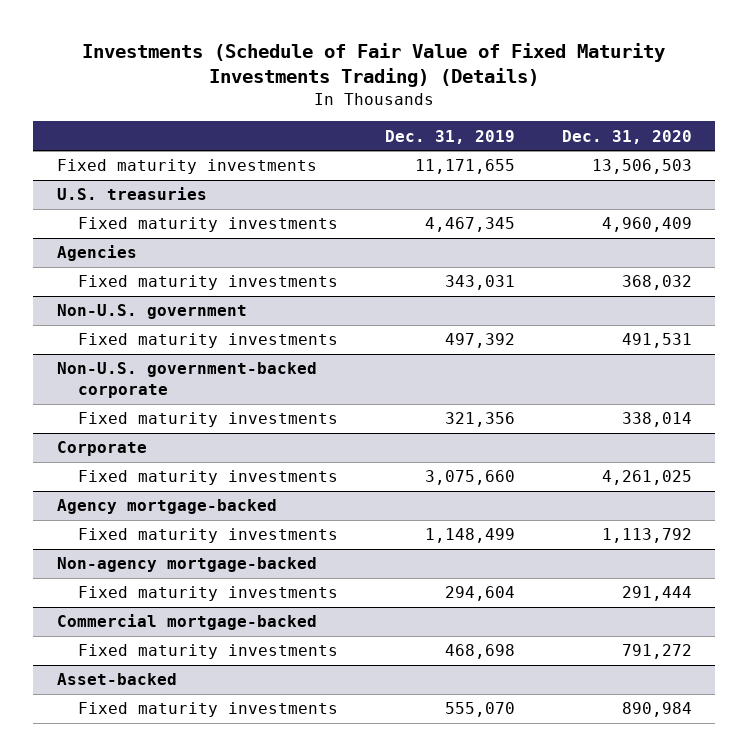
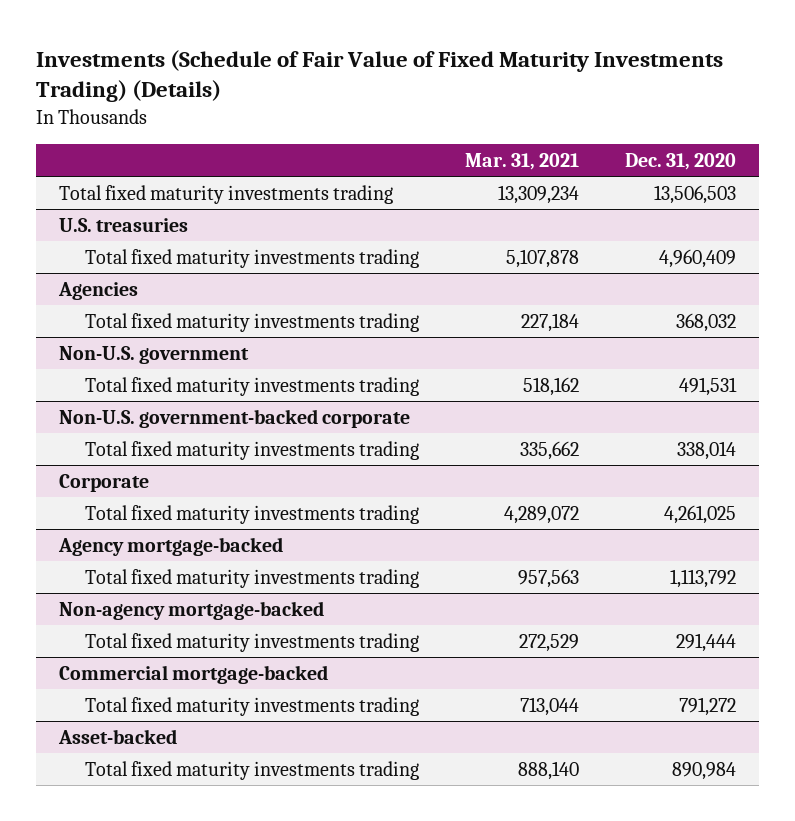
- | Dec. 31, 2019 | Dec. 31, 2020
+ | Mar. 31, 2021 | Dec. 31, 2020
- Fixed maturity investments | 11,171,655 | 13,506,503
+ Total fixed maturity investments trading | 13,309,234 | 13,506,503
@ U.S. treasuries
- Fixed maturity investments | 4,467,345 | 4,960,409
+ Total fixed maturity investments trading | 5,107,878 | 4,960,409
@ Agencies
- Fixed maturity investments | 343,031 | 368,032
+ Total fixed maturity investments trading | 227,184 | 368,032
@ Non-U.S. government
- Fixed maturity investments | 497,392 | 491,531
+ Total fixed maturity investments trading | 518,162 | 491,531
@ Non-U.S. government-backed corporate
- Fixed maturity investments | 321,356 | 338,014
+ Total fixed maturity investments trading | 335,662 | 338,014
@ Corporate
- Fixed maturity investments | 3,075,660 | 4,261,025
+ Total fixed maturity investments trading | 4,289,072 | 4,261,025
@ Agency mortgage-backed
- Fixed maturity investments | 1,148,499 | 1,113,792
+ Total fixed maturity investments trading | 957,563 | 1,113,792
@ Non-agency mortgage-backed
- Fixed maturity investments | 294,604 | 291,444
+ Total fixed maturity investments trading | 272,529 | 291,444
@ Commercial mortgage-backed
- Fixed maturity investments | 468,698 | 791,272
+ Total fixed maturity investments trading | 713,044 | 791,272
@ Asset-backed
- Fixed maturity investments | 555,070 | 890,984
+ Total fixed maturity investments trading | 888,140 | 890,984

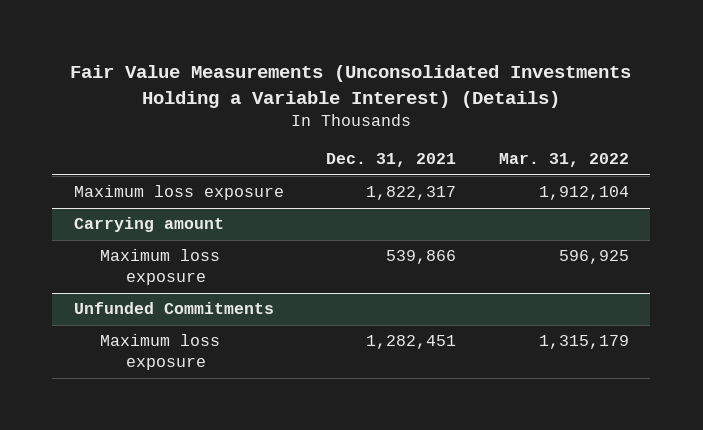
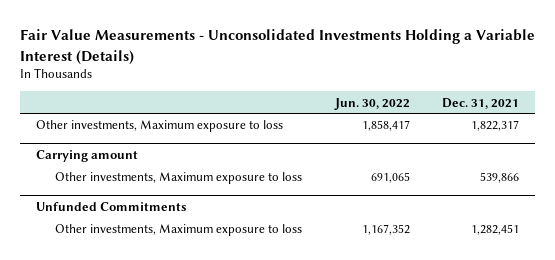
- Fair Value Measurements (Unconsolidated Investments Holding a Variable Interest) (Details)
+ Fair Value Measurements - Unconsolidated Investments Holding a Variable Interest (Details)
- | Dec. 31, 2021 | Mar. 31, 2022
+ | Jun. 30, 2022 | Dec. 31, 2021
- Maximum loss exposure | 1,822,317 | 1,912,104
+ Other investments, Maximum exposure to loss | 1,858,417 | 1,822,317
@ Carrying amount
- Maximum loss exposure | 539,866 | 596,925
+ Other investments, Maximum exposure to loss | 691,065 | 539,866
@ Unfunded Commitments
- Maximum loss exposure | 1,282,451 | 1,315,179
+ Other investments, Maximum exposure to loss | 1,167,352 | 1,282,451

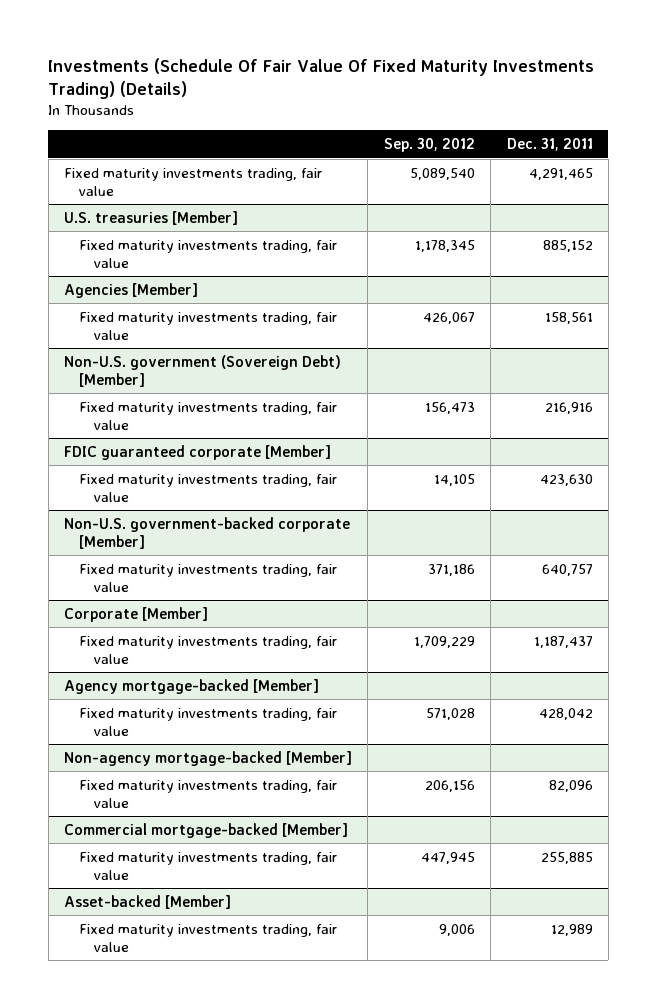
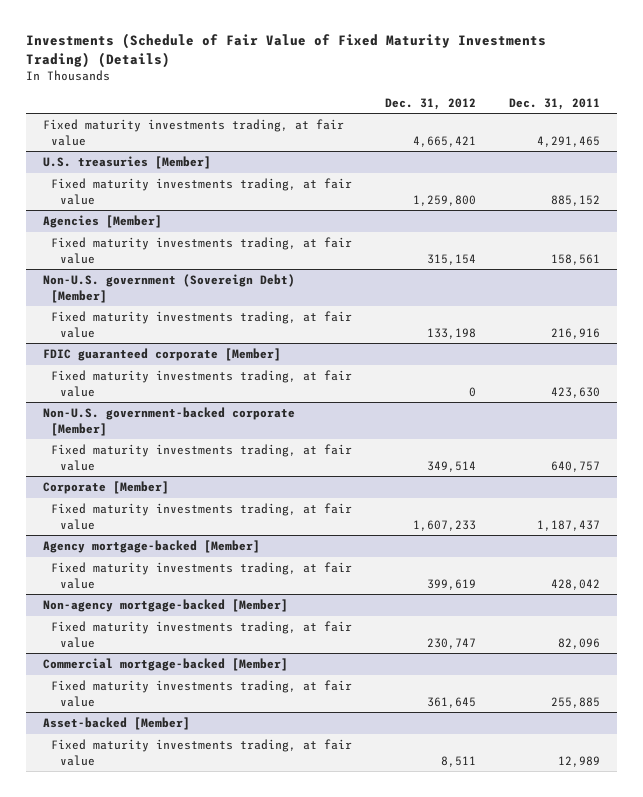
- Investments (Schedule Of Fair Value Of Fixed Maturity Investments Trading) (Details)
+ Investments (Schedule of Fair Value of Fixed Maturity Investments Trading) (Details)
- | Sep. 30, 2012 | Dec. 31, 2011
+ | Dec. 31, 2012 | Dec. 31, 2011
- Fixed maturity investments trading, fair value | 5,089,540 | 4,291,465
+ Fixed maturity investments trading, at fair value | 4,665,421 | 4,291,465
@ U.S. treasuries [Member]
- Fixed maturity investments trading, fair value | 1,178,345 | 885,152
+ Fixed maturity investments trading, at fair value | 1,259,800 | 885,152
@ Agencies [Member]
- Fixed maturity investments trading, fair value | 426,067 | 158,561
+ Fixed maturity investments trading, at fair value | 315,154 | 158,561
@ Non-U.S. government (Sovereign Debt) [Member]
- Fixed maturity investments trading, fair value | 156,473 | 216,916
+ Fixed maturity investments trading, at fair value | 133,198 | 216,916
@ FDIC guaranteed corporate [Member]
- Fixed maturity investments trading, fair value | 14,105 | 423,630
+ Fixed maturity investments trading, at fair value | 0 | 423,630
@ Non-U.S. government-backed corporate [Member]
- Fixed maturity investments trading, fair value | 371,186 | 640,757
+ Fixed maturity investments trading, at fair value | 349,514 | 640,757
@ Corporate [Member]
- Fixed maturity investments trading, fair value | 1,709,229 | 1,187,437
+ Fixed maturity investments trading, at fair value | 1,607,233 | 1,187,437
@ Agency mortgage-backed [Member]
- Fixed maturity investments trading, fair value | 571,028 | 428,042
+ Fixed maturity investments trading, at fair value | 399,619 | 428,042
@ Non-agency mortgage-backed [Member]
- Fixed maturity investments trading, fair value | 206,156 | 82,096
+ Fixed maturity investments trading, at fair value | 230,747 | 82,096
@ Commercial mortgage-backed [Member]
- Fixed maturity investments trading, fair value | 447,945 | 255,885
+ Fixed maturity investments trading, at fair value | 361,645 | 255,885
@ Asset-backed [Member]
- Fixed maturity investments trading, fair value | 9,006 | 12,989
+ Fixed maturity investments trading, at fair value | 8,511 | 12,989

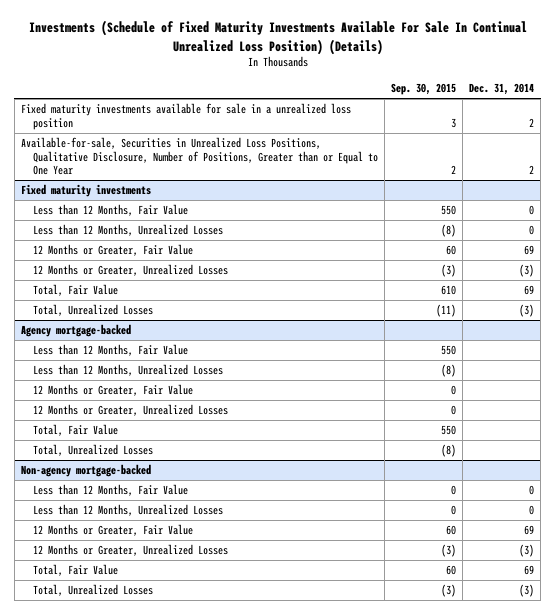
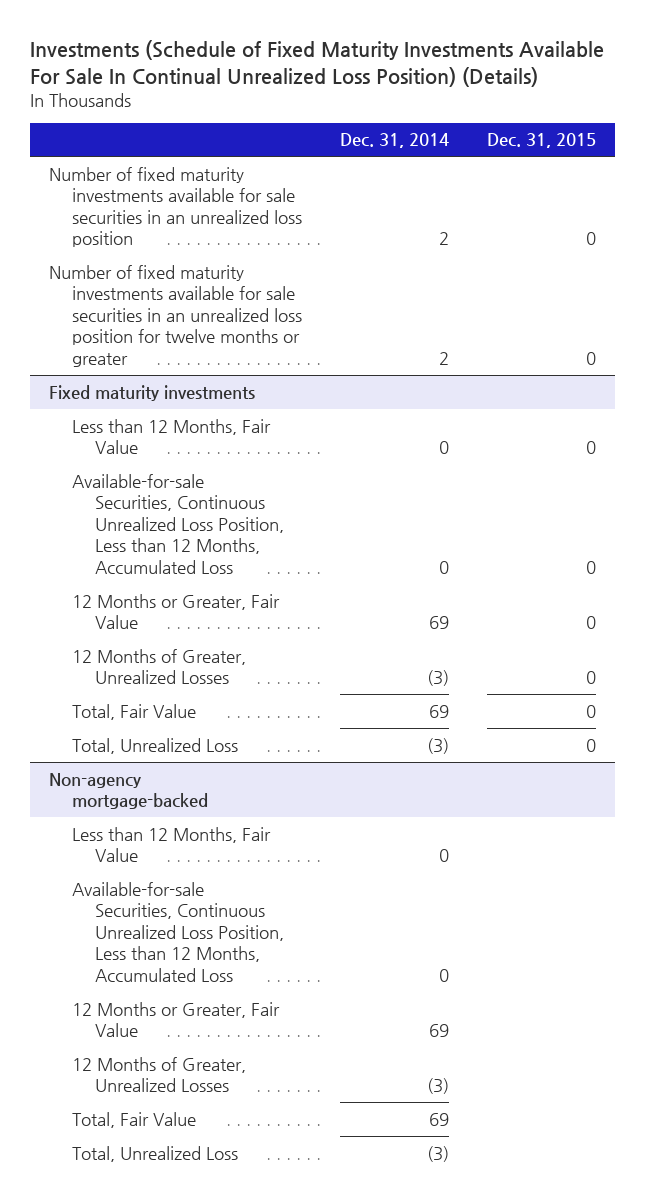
- | Sep. 30, 2015 | Dec. 31, 2014
+ | Dec. 31, 2014 | Dec. 31, 2015
- Fixed maturity investments available for sale in a unrealized loss position | 3 | 2
- Available-for-sale, Securities in Unrealized Loss Positions, Qualitative Disclosure, Number of Positions, Greater than or Equal to One Year | 2 | 2
+ Number of fixed maturity investments available for sale securities in an unrealized loss position | 2 | 0
+ Number of fixed maturity investments available for sale securities in an unrealized loss position for twelve months or greater | 2 | 0
@ Fixed maturity investments
- Less than 12 Months, Unrealized Losses | (8) | 0
+ Available-for-sale Securities, Continuous Unrealized Loss Position, Less than 12 Months, Accumulated Loss | 0 | 0
- 12 Months or Greater, Unrealized Losses | (3) | (3)
+ 12 Months of Greater, Unrealized Losses | (3) | 0
- Total, Unrealized Losses | (11) | (3)
- Agency mortgage-backed
- Less than 12 Months, Fair Value | 550 |
- Less than 12 Months, Unrealized Losses | (8) |
- 12 Months or Greater, Fair Value | 0 |
- 12 Months or Greater, Unrealized Losses | 0 |
- Total, Fair Value | 550 |
- Total, Unrealized Losses | (8) |
@ Fixed maturity investments
+ Total, Unrealized Loss | (3) | 0
@ Non-agency mortgage-backed
- Less than 12 Months, Unrealized Losses | 0 | 0
+ Available-for-sale Securities, Continuous Unrealized Loss Position, Less than 12 Months, Accumulated Loss | 0 |
- 12 Months or Greater, Unrealized Losses | (3) | (3)
+ 12 Months of Greater, Unrealized Losses | (3) |
- Total, Unrealized Losses | (3) | (3)
+ Total, Unrealized Loss | (3) |

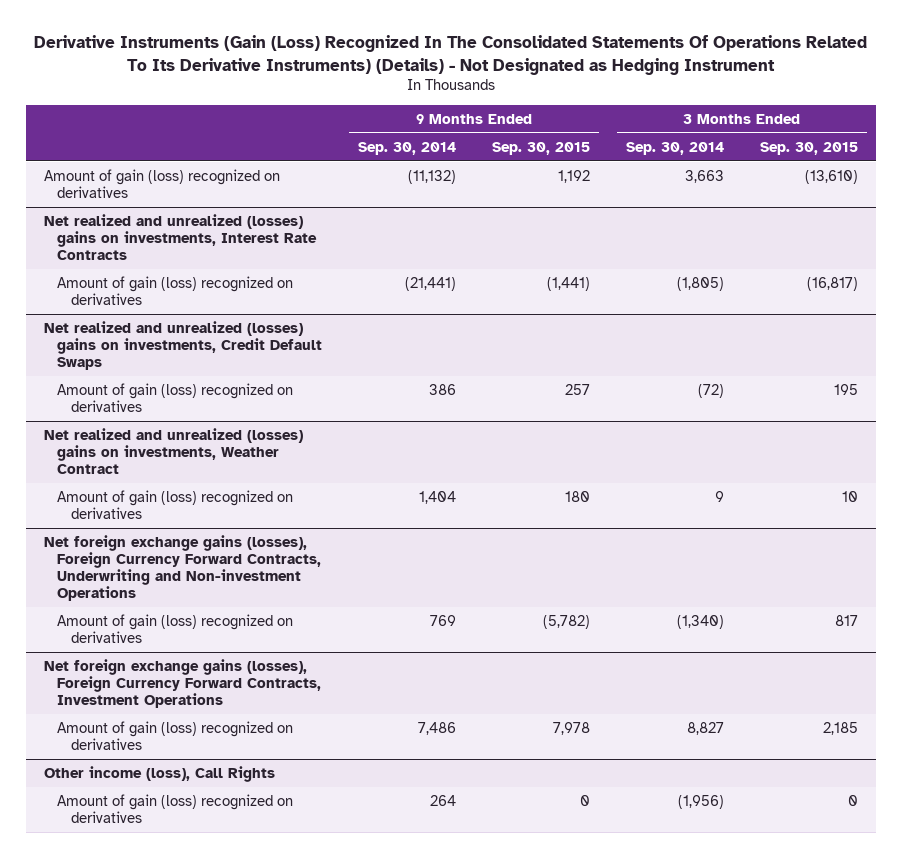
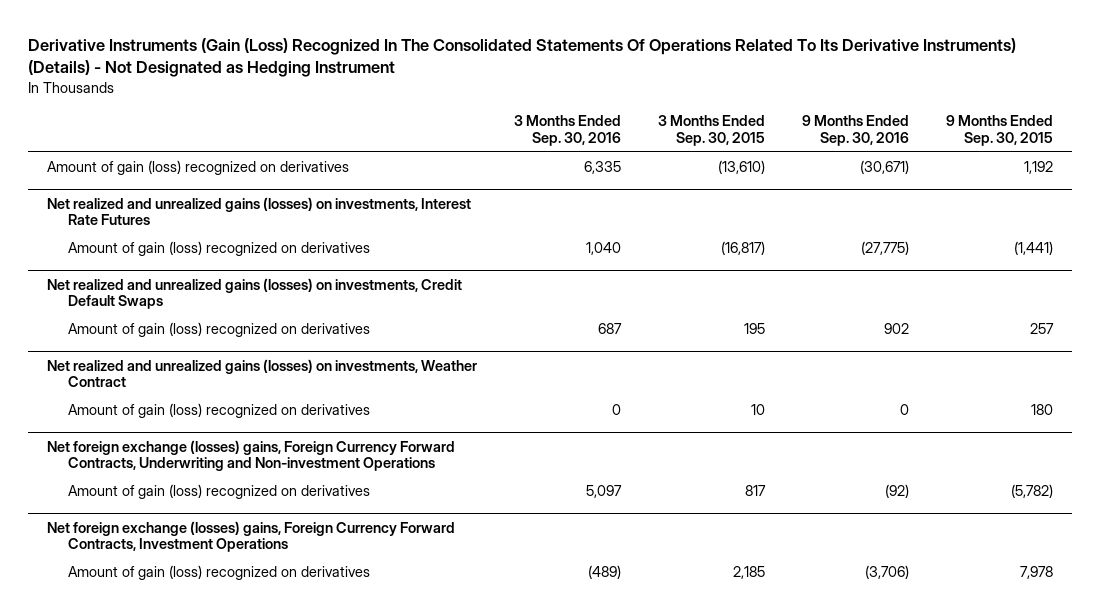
- | 9 Months Ended Sep. 30, 2014 | 9 Months Ended Sep. 30, 2015 | 3 Months Ended Sep. 30, 2014 | 3 Months Ended Sep. 30, 2015
+ | 3 Months Ended Sep. 30, 2016 | 3 Months Ended Sep. 30, 2015 | 9 Months Ended Sep. 30, 2016 | 9 Months Ended Sep. 30, 2015
- Net realized and unrealized (losses) gains on investments, Interest Rate Contracts
+ Net realized and unrealized gains (losses) on investments, Interest Rate Futures
- Net realized and unrealized (losses) gains on investments, Credit Default Swaps
+ Net realized and unrealized gains (losses) on investments, Credit Default Swaps
- Net realized and unrealized (losses) gains on investments, Weather Contract
+ Net realized and unrealized gains (losses) on investments, Weather Contract
- Net foreign exchange gains (losses), Foreign Currency Forward Contracts, Underwriting and Non-investment Operations
+ Net foreign exchange (losses) gains, Foreign Currency Forward Contracts, Underwriting and Non-investment Operations
- Net foreign exchange gains (losses), Foreign Currency Forward Contracts, Investment Operations
+ Net foreign exchange (losses) gains, Foreign Currency Forward Contracts, Investment Operations
- Other income (loss), Call Rights
- Amount of gain (loss) recognized on derivatives | 264 | 0 | (1,956) | 0

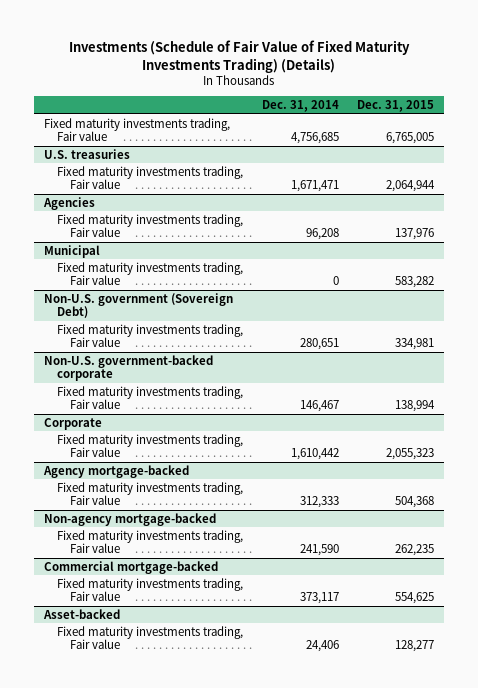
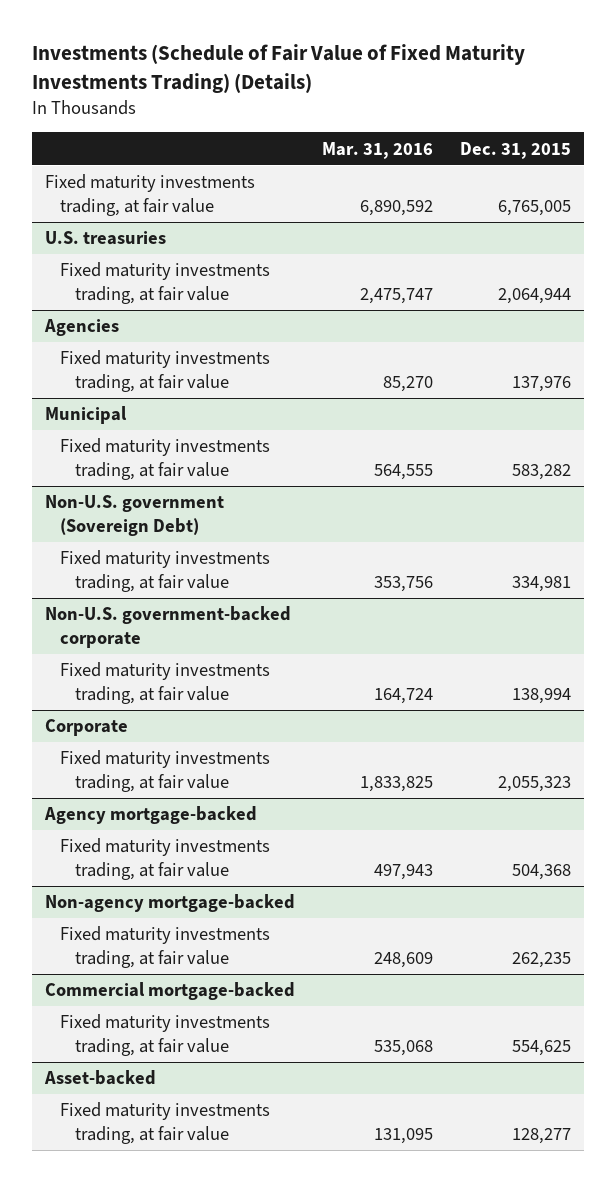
- | Dec. 31, 2014 | Dec. 31, 2015
+ | Mar. 31, 2016 | Dec. 31, 2015
- Fixed maturity investments trading, Fair value | 4,756,685 | 6,765,005
+ Fixed maturity investments trading, at fair value | 6,890,592 | 6,765,005
@ U.S. treasuries
- Fixed maturity investments trading, Fair value | 1,671,471 | 2,064,944
+ Fixed maturity investments trading, at fair value | 2,475,747 | 2,064,944
@ Agencies
- Fixed maturity investments trading, Fair value | 96,208 | 137,976
+ Fixed maturity investments trading, at fair value | 85,270 | 137,976
@ Municipal
- Fixed maturity investments trading, Fair value | 0 | 583,282
+ Fixed maturity investments trading, at fair value | 564,555 | 583,282
@ Non-U.S. government (Sovereign Debt)
- Fixed maturity investments trading, Fair value | 280,651 | 334,981
+ Fixed maturity investments trading, at fair value | 353,756 | 334,981
@ Non-U.S. government-backed corporate
- Fixed maturity investments trading, Fair value | 146,467 | 138,994
+ Fixed maturity investments trading, at fair value | 164,724 | 138,994
@ Corporate
- Fixed maturity investments trading, Fair value | 1,610,442 | 2,055,323
+ Fixed maturity investments trading, at fair value | 1,833,825 | 2,055,323
@ Agency mortgage-backed
- Fixed maturity investments trading, Fair value | 312,333 | 504,368
+ Fixed maturity investments trading, at fair value | 497,943 | 504,368
@ Non-agency mortgage-backed
- Fixed maturity investments trading, Fair value | 241,590 | 262,235
+ Fixed maturity investments trading, at fair value | 248,609 | 262,235
@ Commercial mortgage-backed
- Fixed maturity investments trading, Fair value | 373,117 | 554,625
+ Fixed maturity investments trading, at fair value | 535,068 | 554,625
@ Asset-backed
- Fixed maturity investments trading, Fair value | 24,406 | 128,277
+ Fixed maturity investments trading, at fair value | 131,095 | 128,277

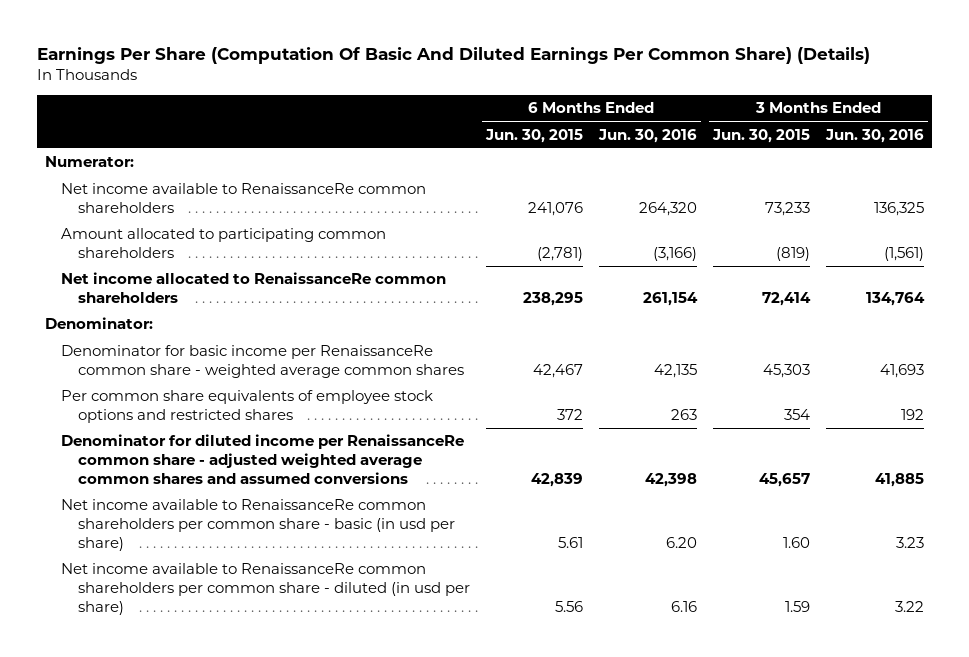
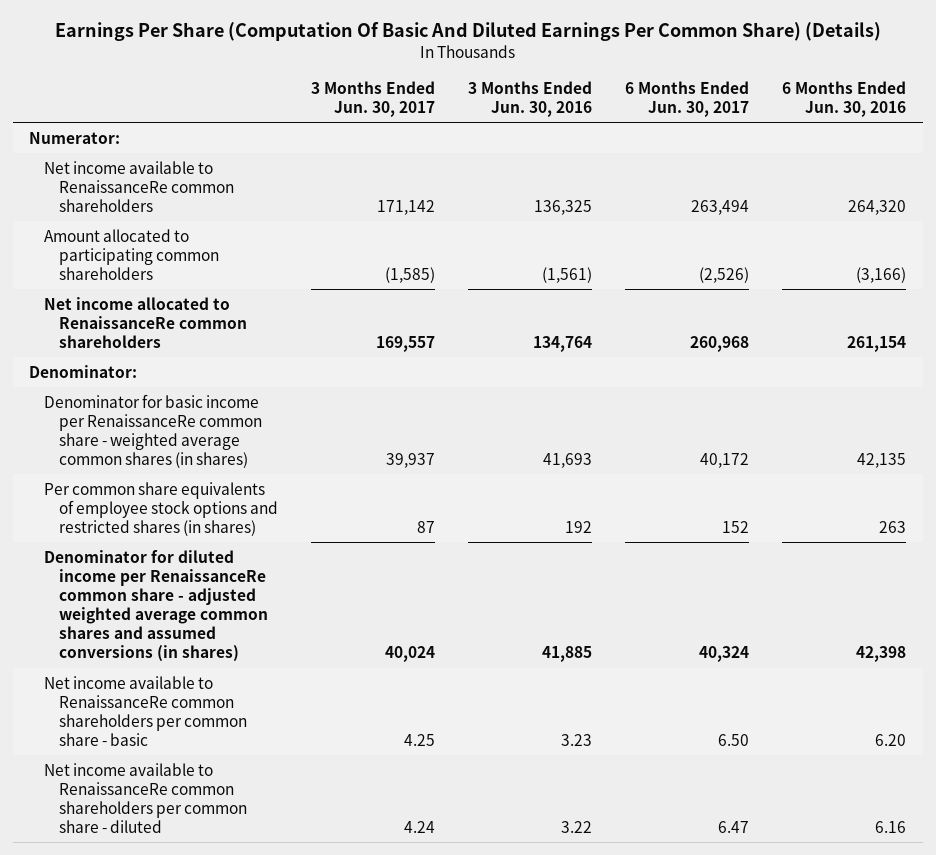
- | 6 Months Ended Jun. 30, 2015 | 6 Months Ended Jun. 30, 2016 | 3 Months Ended Jun. 30, 2015 | 3 Months Ended Jun. 30, 2016
+ | 3 Months Ended Jun. 30, 2017 | 3 Months Ended Jun. 30, 2016 | 6 Months Ended Jun. 30, 2017 | 6 Months Ended Jun. 30, 2016
- Denominator for basic income per RenaissanceRe common share - weighted average common shares | 42,467 | 42,135 | 45,303 | 41,693
- Per common share equivalents of employee stock options and restricted shares | 372 | 263 | 354 | 192
- Denominator for diluted income per RenaissanceRe common share - adjusted weighted average common shares and assumed conversions | 42,839 | 42,398 | 45,657 | 41,885
- Net income available to RenaissanceRe common shareholders per common share - basic (in usd per share) | 5.61 | 6.20 | 1.60 | 3.23
- Net income available to RenaissanceRe common shareholders per common share - diluted (in usd per share) | 5.56 | 6.16 | 1.59 | 3.22
+ Denominator for basic income per RenaissanceRe common share - weighted average common shares (in shares) | 39,937 | 41,693 | 40,172 | 42,135
+ Per common share equivalents of employee stock options and restricted shares (in shares) | 87 | 192 | 152 | 263
+ Denominator for diluted income per RenaissanceRe common share - adjusted weighted average common shares and assumed conversions (in shares) | 40,024 | 41,885 | 40,324 | 42,398
+ Net income available to RenaissanceRe common shareholders per common share - basic | 4.25 | 3.23 | 6.50 | 6.20
+ Net income available to RenaissanceRe common shareholders per common share - diluted | 4.24 | 3.22 | 6.47 | 6.16

